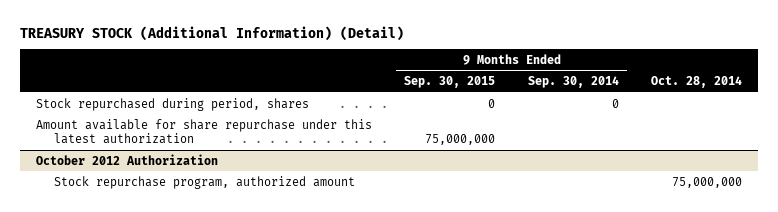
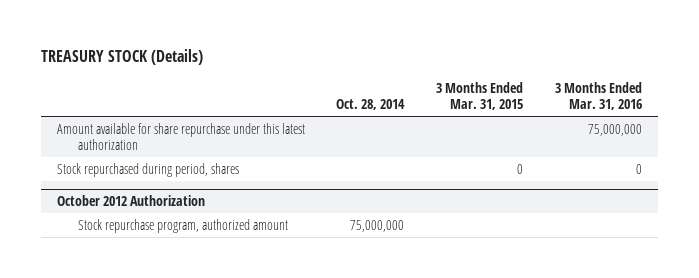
- TREASURY STOCK (Additional Information) (Detail)
+ TREASURY STOCK (Details)
- | 9 Months Ended Sep. 30, 2015 | 9 Months Ended Sep. 30, 2014 | Oct. 28, 2014
+ | Oct. 28, 2014 | 3 Months Ended Mar. 31, 2015 | 3 Months Ended Mar. 31, 2016
moved down: Stock repurchased during period, shares | | 0 | 0

